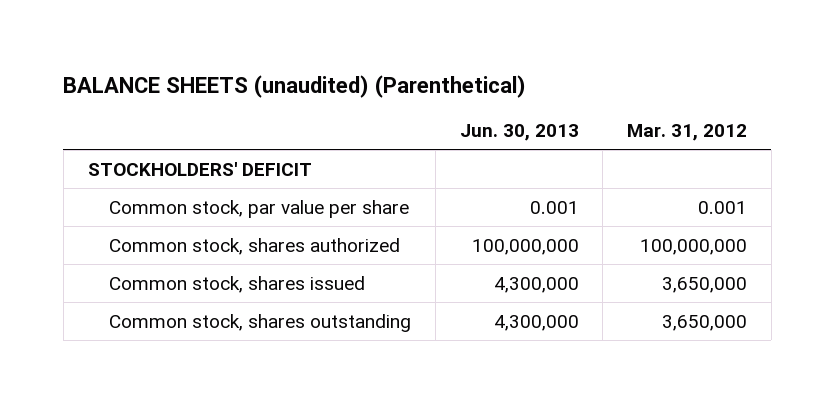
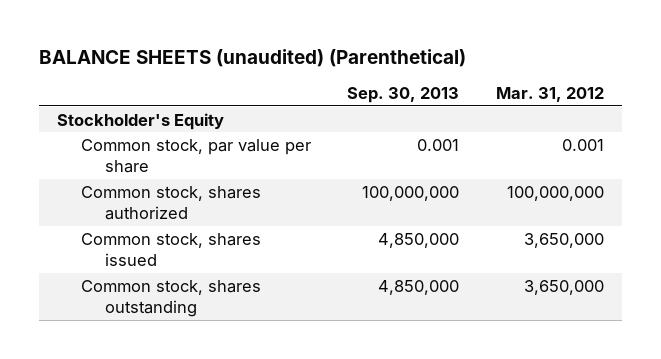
- | Jun. 30, 2013 | Mar. 31, 2012
+ | Sep. 30, 2013 | Mar. 31, 2012
- STOCKHOLDERS' DEFICIT
+ Stockholder's Equity

